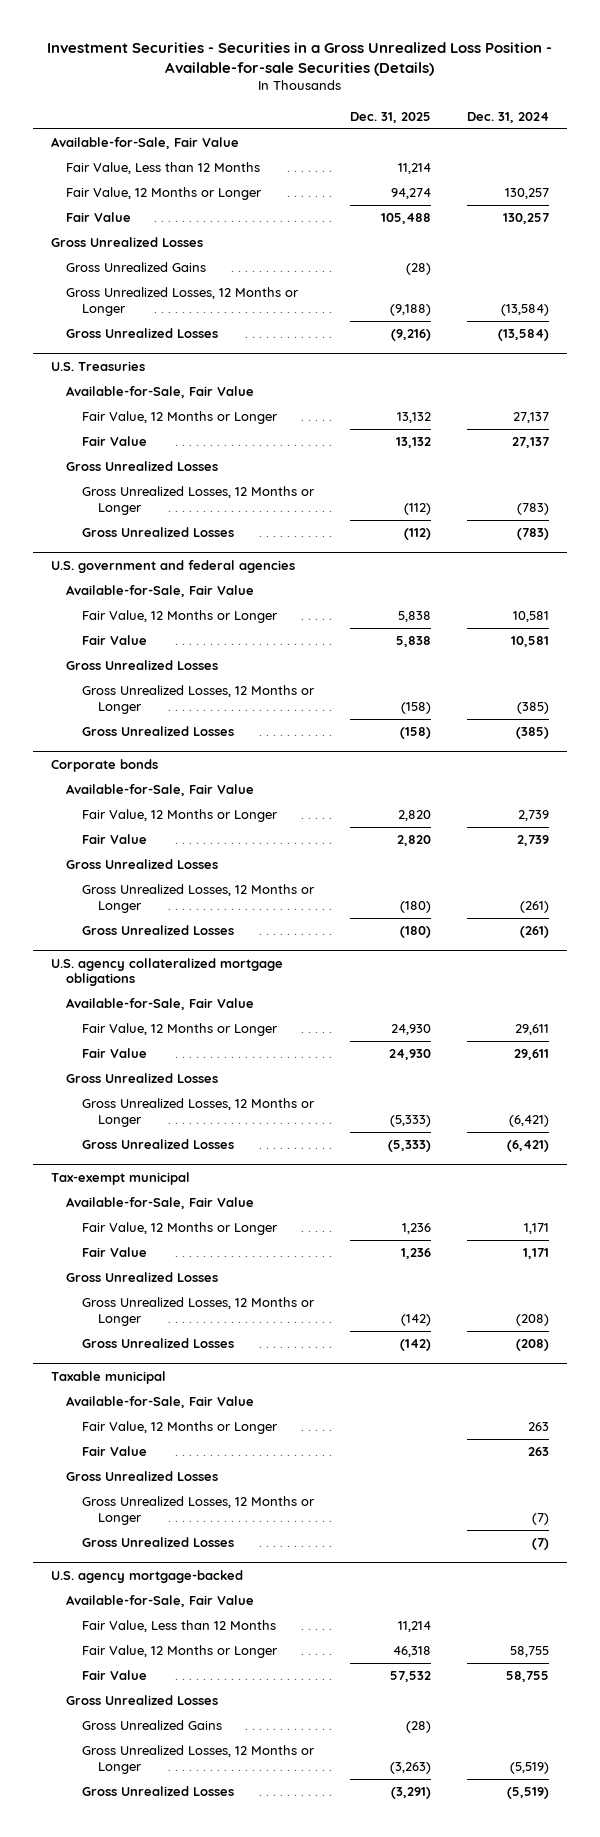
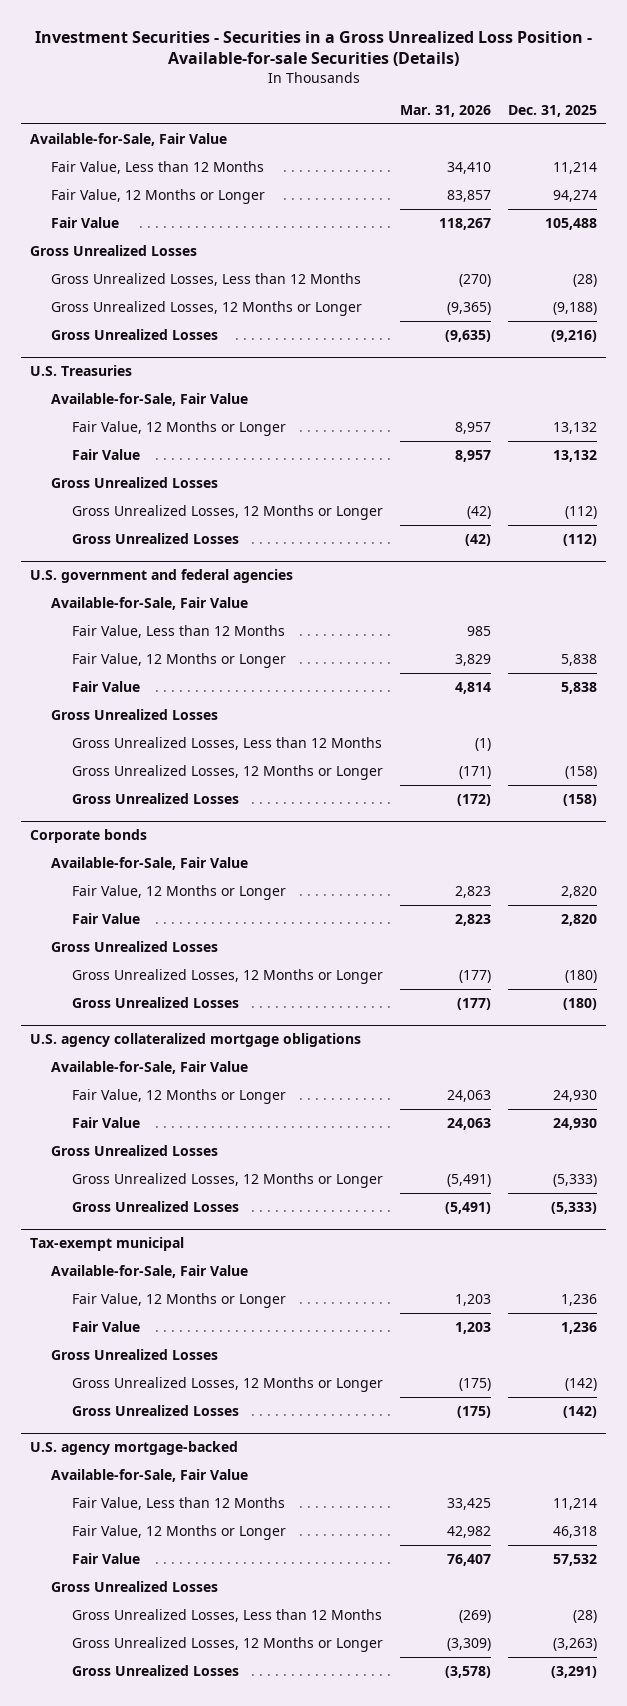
- | Dec. 31, 2025 | Dec. 31, 2024
+ | Mar. 31, 2026 | Dec. 31, 2025
- Gross Unrealized Gains | (28) |
+ Gross Unrealized Losses, Less than 12 Months | (270) | (28)
@ U.S. government and federal agencies
+ Fair Value, Less than 12 Months | 985 |
+ Gross Unrealized Losses, Less than 12 Months | (1) |
- Taxable municipal
- Available-for-Sale, Fair Value
- Fair Value, 12 Months or Longer | | 263
- Fair Value | | 263
- Gross Unrealized Losses
- Gross Unrealized Losses, 12 Months or Longer | | (7)
- Gross Unrealized Losses | | (7)
@ U.S. agency mortgage-backed
- Gross Unrealized Gains | (28) |
+ Gross Unrealized Losses, Less than 12 Months | (269) | (28)

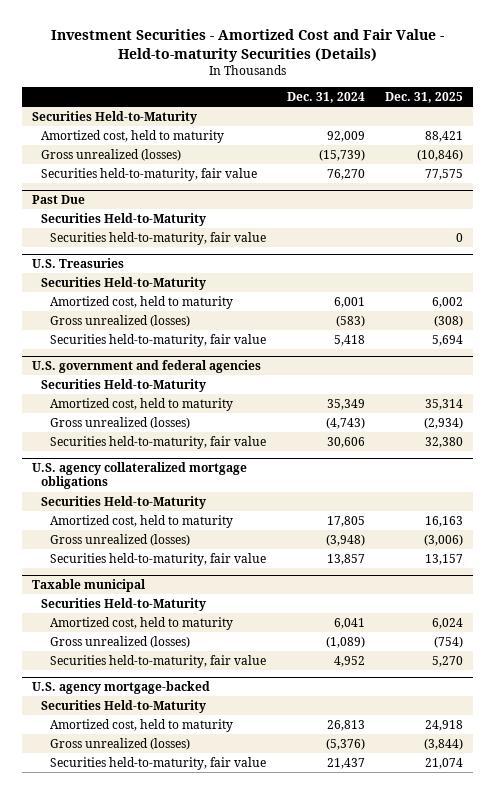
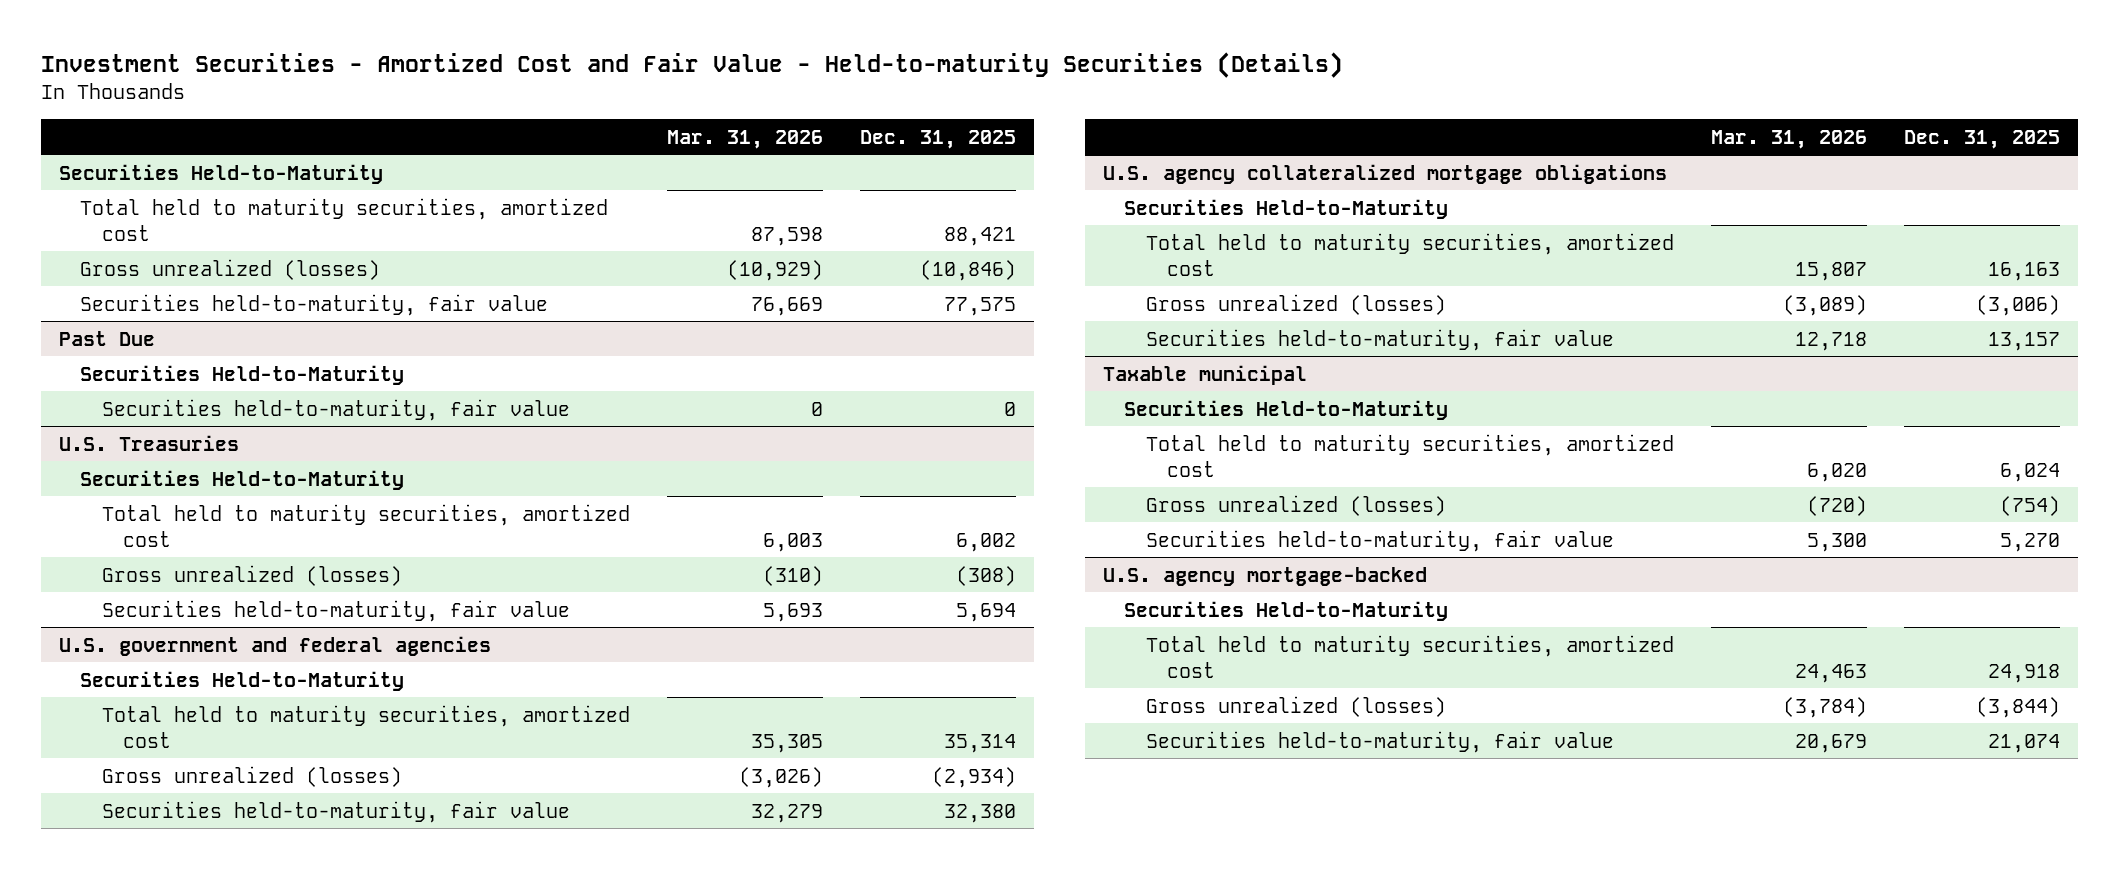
- | Dec. 31, 2024 | Dec. 31, 2025
+ | Mar. 31, 2026 | Dec. 31, 2025
- Amortized cost, held to maturity | 92,009 | 88,421
+ Total held to maturity securities, amortized cost | 87,598 | 88,421
@ U.S. Treasuries
- Amortized cost, held to maturity | 6,001 | 6,002
+ Total held to maturity securities, amortized cost | 6,003 | 6,002
@ U.S. government and federal agencies
- Amortized cost, held to maturity | 35,349 | 35,314
+ Total held to maturity securities, amortized cost | 35,305 | 35,314
@ U.S. agency collateralized mortgage obligations
- Amortized cost, held to maturity | 17,805 | 16,163
+ Total held to maturity securities, amortized cost | 15,807 | 16,163
@ Taxable municipal
- Amortized cost, held to maturity | 6,041 | 6,024
+ Total held to maturity securities, amortized cost | 6,020 | 6,024
@ U.S. agency mortgage-backed
- Amortized cost, held to maturity | 26,813 | 24,918
+ Total held to maturity securities, amortized cost | 24,463 | 24,918

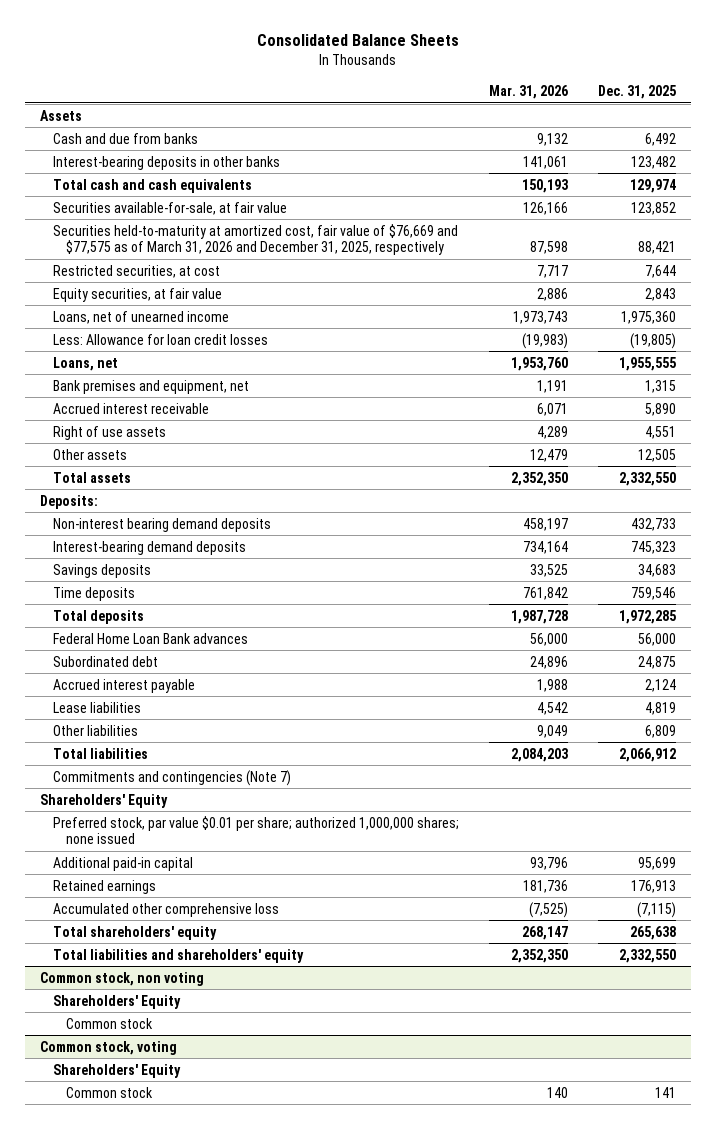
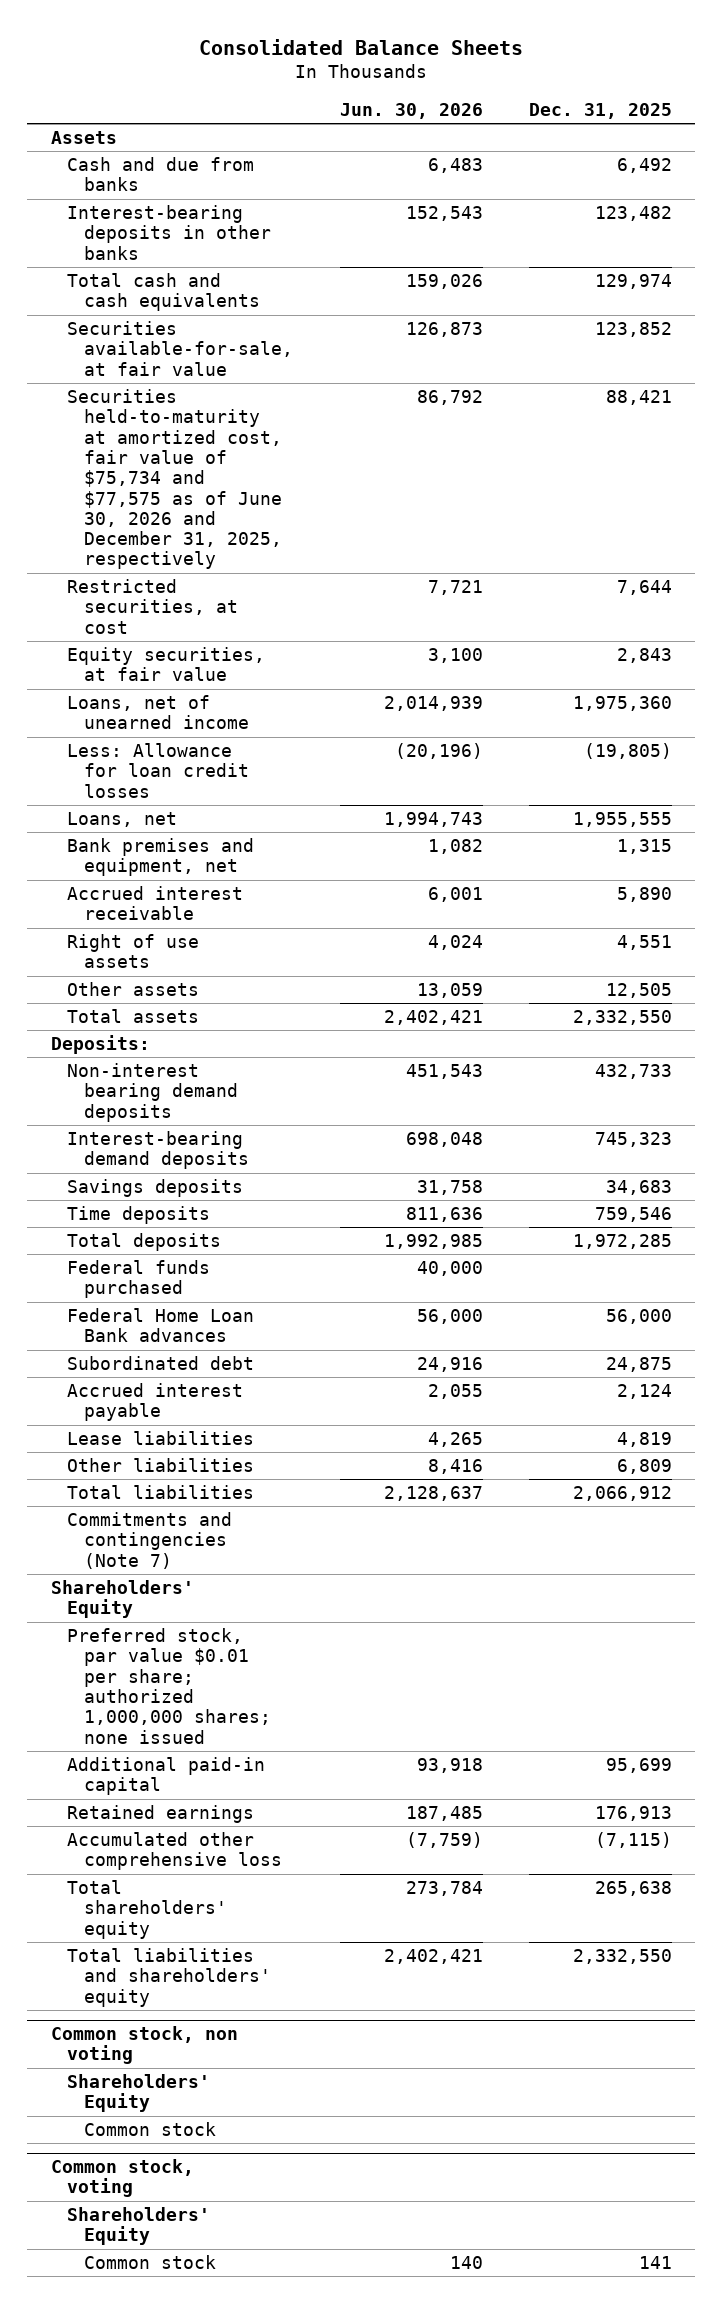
- | Mar. 31, 2026 | Dec. 31, 2025
+ | Jun. 30, 2026 | Dec. 31, 2025
- Securities held-to-maturity at amortized cost, fair value of $76,669 and $77,575 as of March 31, 2026 and December 31, 2025, respectively | 87,598 | 88,421
+ Securities held-to-maturity at amortized cost, fair value of $75,734 and $77,575 as of June 30, 2026 and December 31, 2025, respectively | 86,792 | 88,421
+ Federal funds purchased | 40,000 |

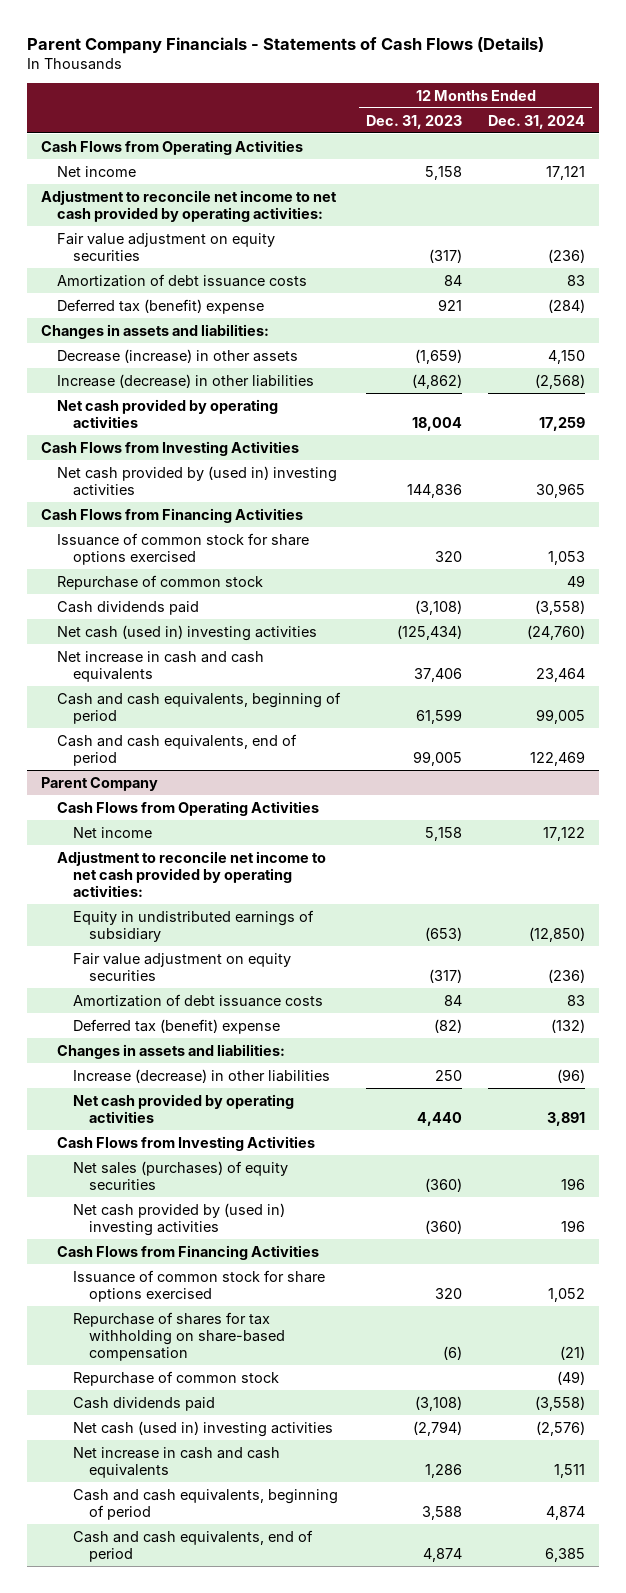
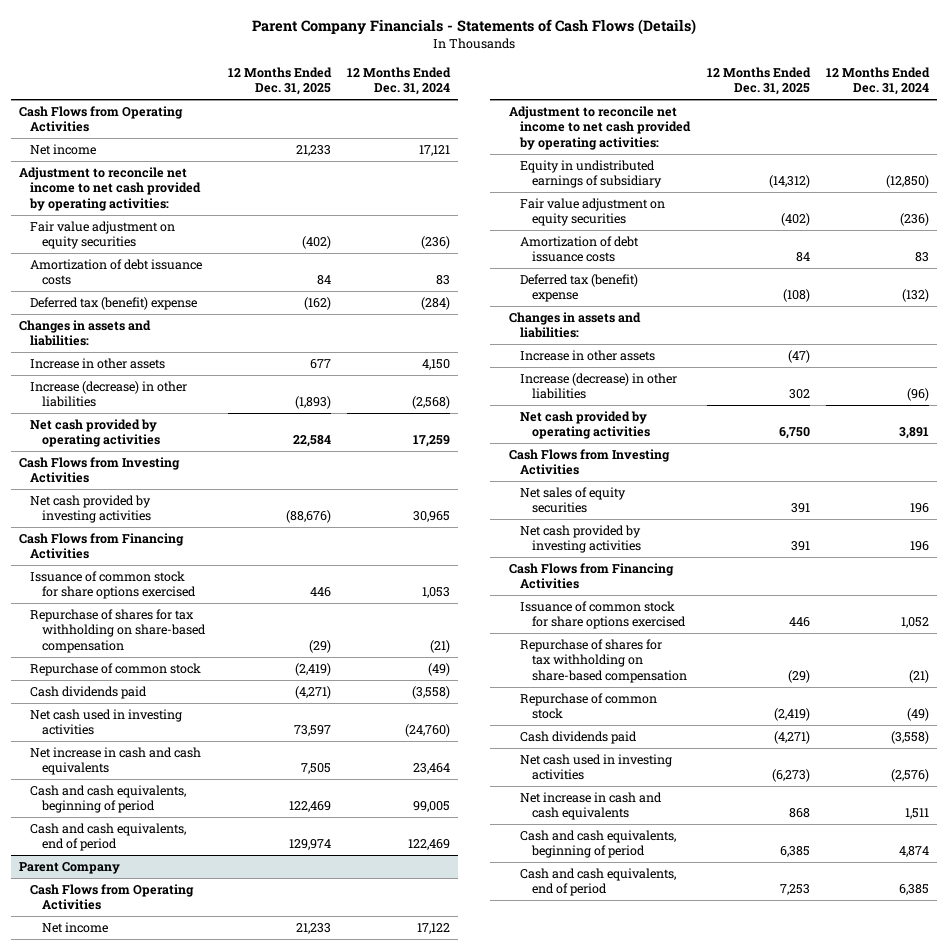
- | 12 Months Ended Dec. 31, 2023 | 12 Months Ended Dec. 31, 2024
+ | 12 Months Ended Dec. 31, 2025 | 12 Months Ended Dec. 31, 2024
- Decrease (increase) in other assets | (1,659) | 4,150
+ Increase in other assets | 677 | 4,150
- Net cash provided by (used in) investing activities | 144,836 | 30,965
+ Net cash provided by investing activities | (88,676) | 30,965
- Repurchase of common stock | | 49
+ Repurchase of shares for tax withholding on share-based compensation | (29) | (21)
+ Repurchase of common stock | (2,419) | (49)
- Net cash (used in) investing activities | (125,434) | (24,760)
+ Net cash used in investing activities | 73,597 | (24,760)
@ Parent Company
+ Increase in other assets | (47) |
- Net sales (purchases) of equity securities | (360) | 196
- Net cash provided by (used in) investing activities | (360) | 196
+ Net sales of equity securities | 391 | 196
+ Net cash provided by investing activities | 391 | 196
- Net cash (used in) investing activities | (2,794) | (2,576)
+ Net cash used in investing activities | (6,273) | (2,576)

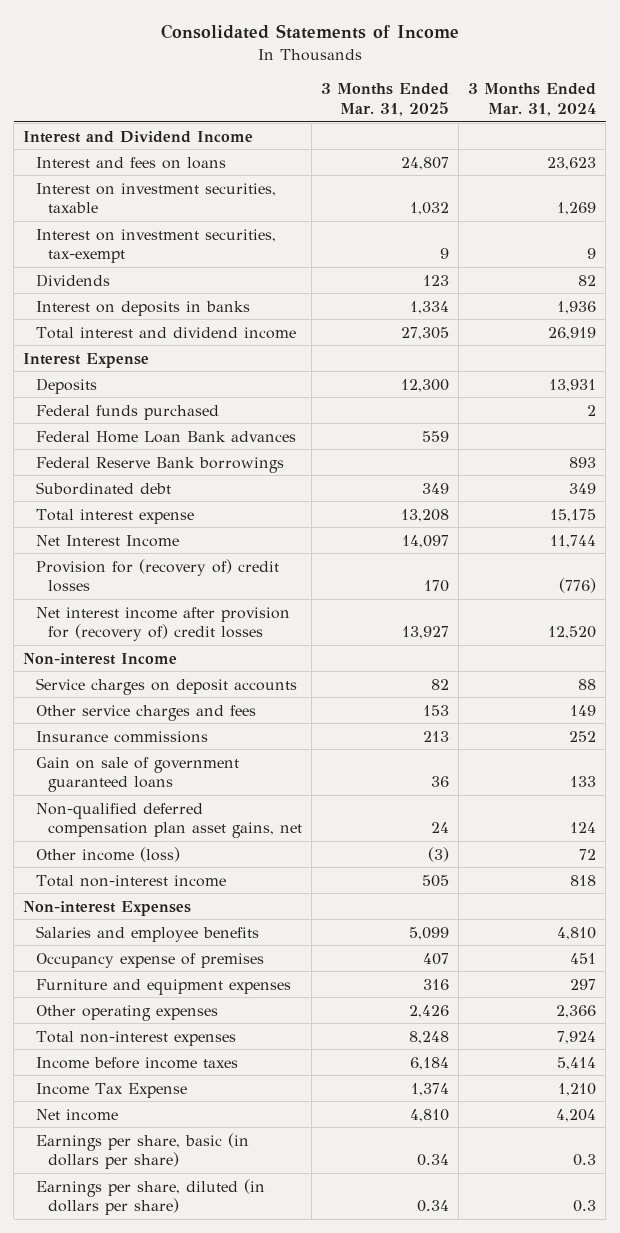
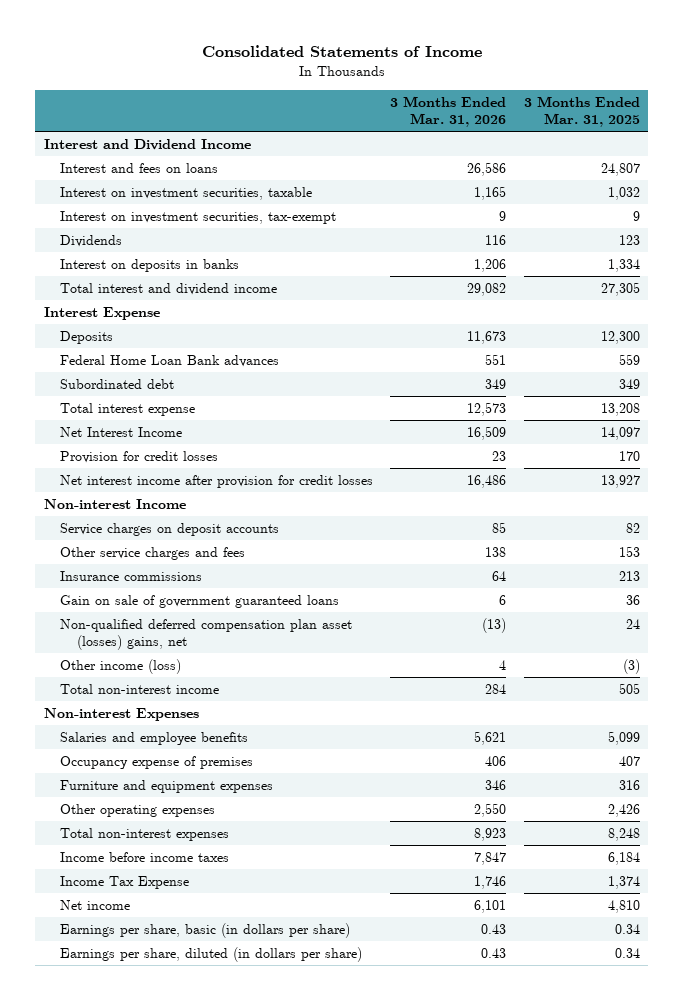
- | 3 Months Ended Mar. 31, 2025 | 3 Months Ended Mar. 31, 2024
+ | 3 Months Ended Mar. 31, 2026 | 3 Months Ended Mar. 31, 2025
- Federal funds purchased | | 2
- Federal Reserve Bank borrowings | | 893
- Provision for (recovery of) credit losses | 170 | (776)
- Net interest income after provision for (recovery of) credit losses | 13,927 | 12,520
+ Provision for credit losses | 23 | 170
+ Net interest income after provision for credit losses | 16,486 | 13,927
- Non-qualified deferred compensation plan asset gains, net | 24 | 124
+ Non-qualified deferred compensation plan asset (losses) gains, net | (13) | 24

